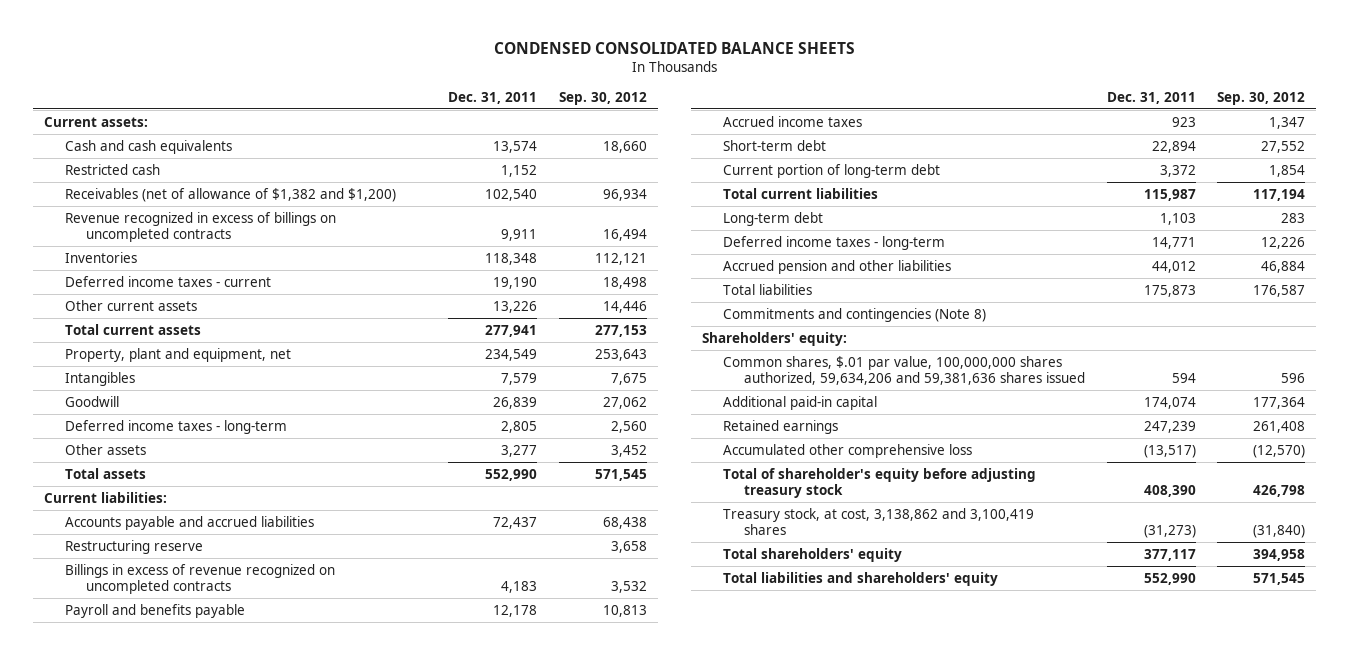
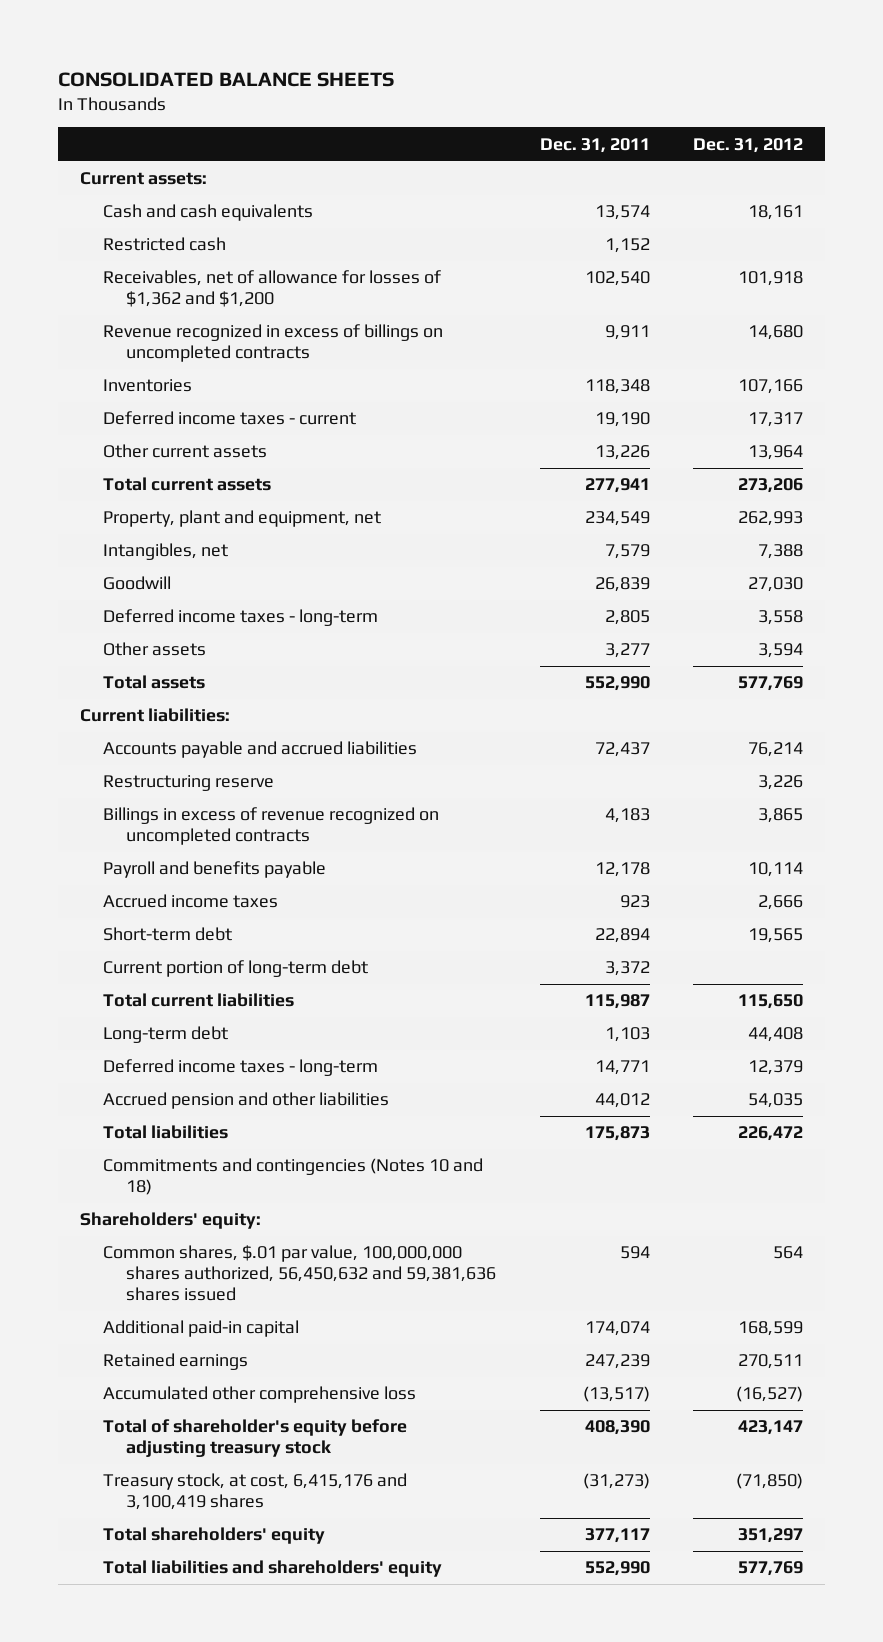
- CONDENSED CONSOLIDATED BALANCE SHEETS
+ CONSOLIDATED BALANCE SHEETS
- | Dec. 31, 2011 | Sep. 30, 2012
+ | Dec. 31, 2011 | Dec. 31, 2012
- Receivables (net of allowance of $1,382 and $1,200) | 102,540 | 96,934
+ Receivables, net of allowance for losses of $1,362 and $1,200 | 102,540 | 101,918
- Intangibles | 7,579 | 7,675
+ Intangibles, net | 7,579 | 7,388
- Commitments and contingencies (Note 8)
+ Commitments and contingencies (Notes 10 and 18)
- Common shares, $.01 par value, 100,000,000 shares authorized, 59,634,206 and 59,381,636 shares issued | 594 | 596
+ Common shares, $.01 par value, 100,000,000 shares authorized, 56,450,632 and 59,381,636 shares issued | 594 | 564
- Treasury stock, at cost, 3,138,862 and 3,100,419 shares | (31,273) | (31,840)
+ Treasury stock, at cost, 6,415,176 and 3,100,419 shares | (31,273) | (71,850)

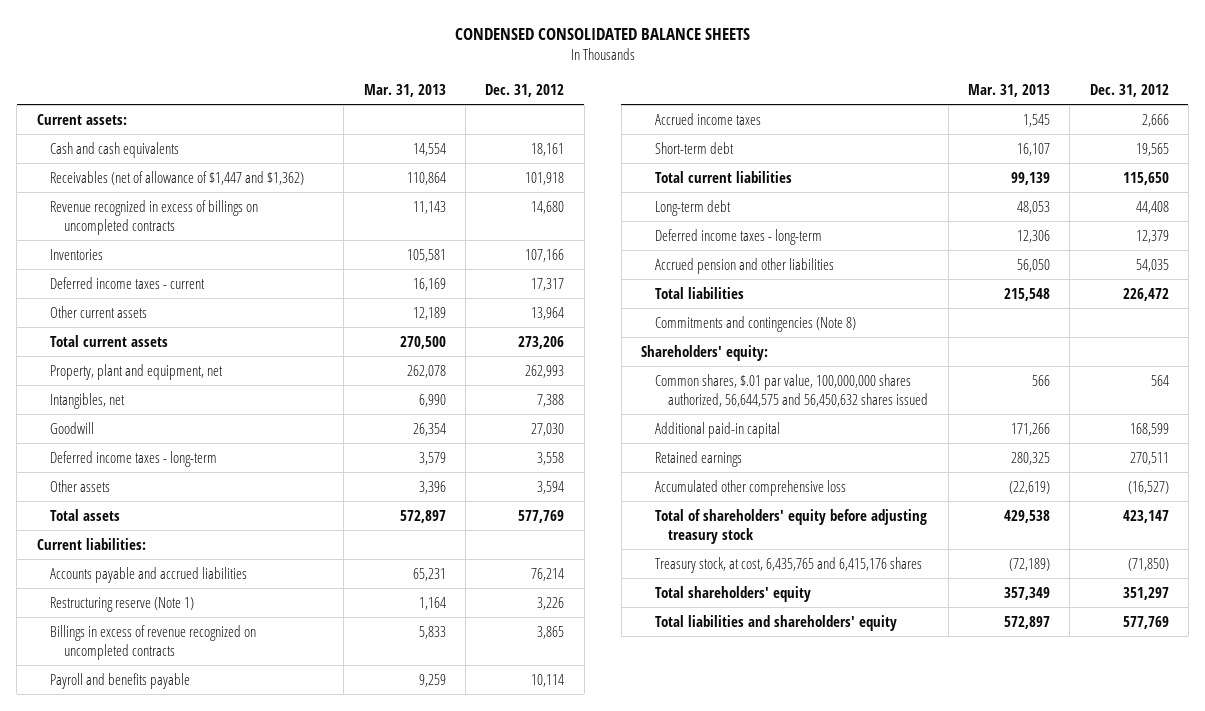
- CONSOLIDATED BALANCE SHEETS
+ CONDENSED CONSOLIDATED BALANCE SHEETS
- | Dec. 31, 2011 | Dec. 31, 2012
+ | Mar. 31, 2013 | Dec. 31, 2012
- Restricted cash | 1,152 |
- Receivables, net of allowance for losses of $1,362 and $1,200 | 102,540 | 101,918
+ Receivables (net of allowance of $1,447 and $1,362) | 110,864 | 101,918
- Restructuring reserve | | 3,226
+ Restructuring reserve (Note 1) | 1,164 | 3,226
- Current portion of long-term debt | 3,372 |
- Commitments and contingencies (Notes 10 and 18)
+ Commitments and contingencies (Note 8)
- Common shares, $.01 par value, 100,000,000 shares authorized, 56,450,632 and 59,381,636 shares issued | 594 | 564
+ Common shares, $.01 par value, 100,000,000 shares authorized, 56,644,575 and 56,450,632 shares issued | 566 | 564
- Total of shareholder's equity before adjusting treasury stock | 408,390 | 423,147
- Treasury stock, at cost, 6,415,176 and 3,100,419 shares | (31,273) | (71,850)
+ Total of shareholders' equity before adjusting treasury stock | 429,538 | 423,147
+ Treasury stock, at cost, 6,435,765 and 6,415,176 shares | (72,189) | (71,850)

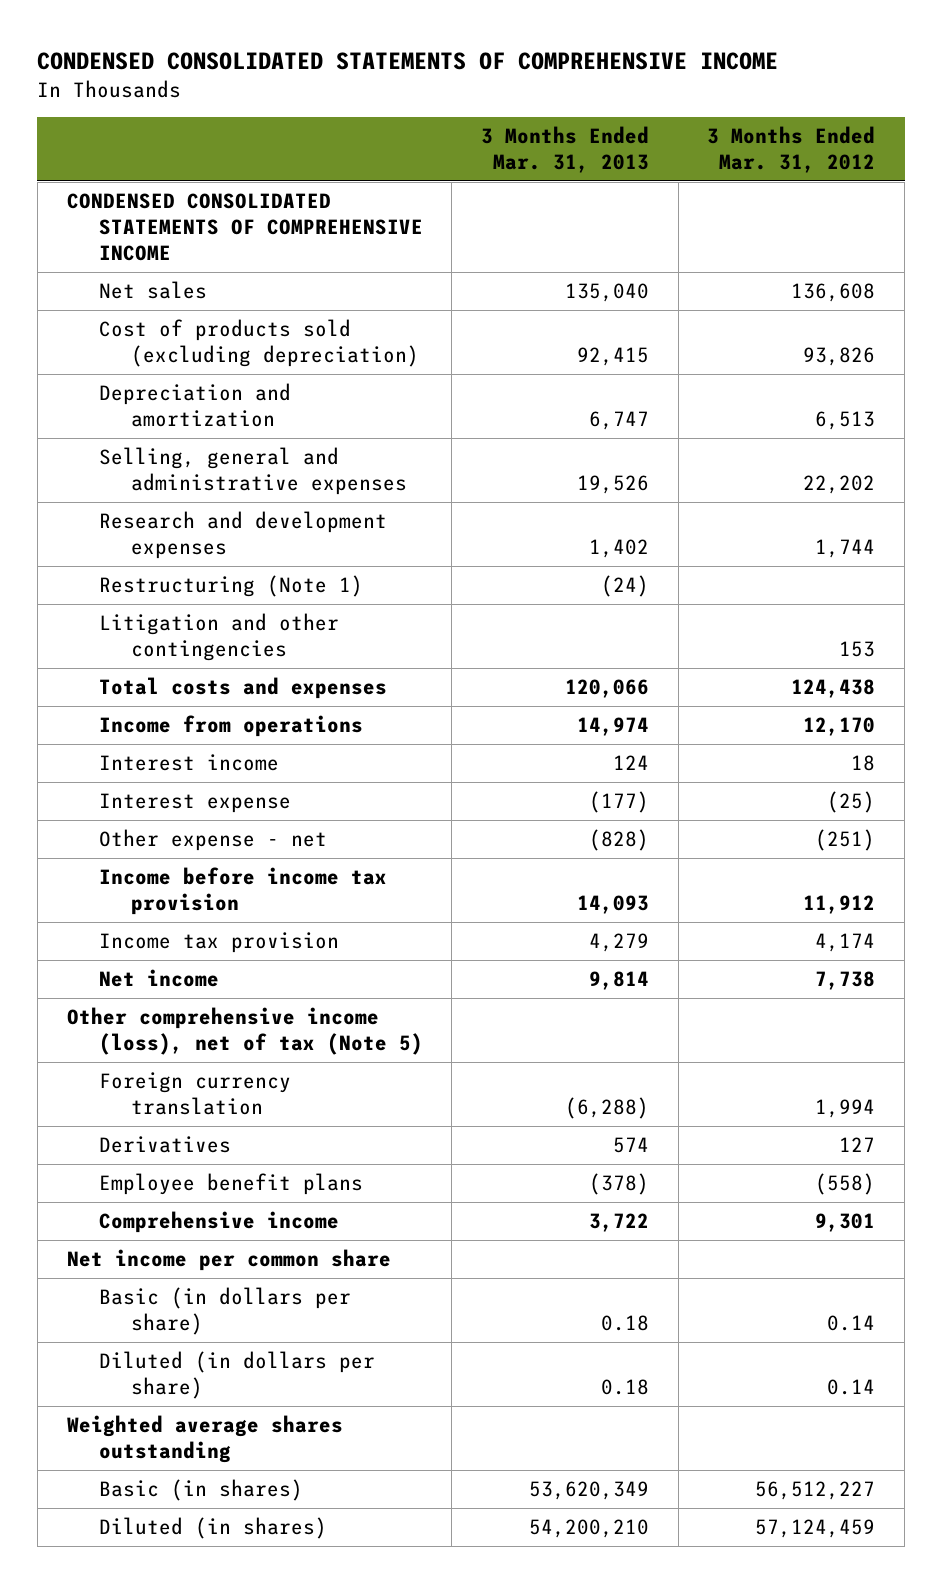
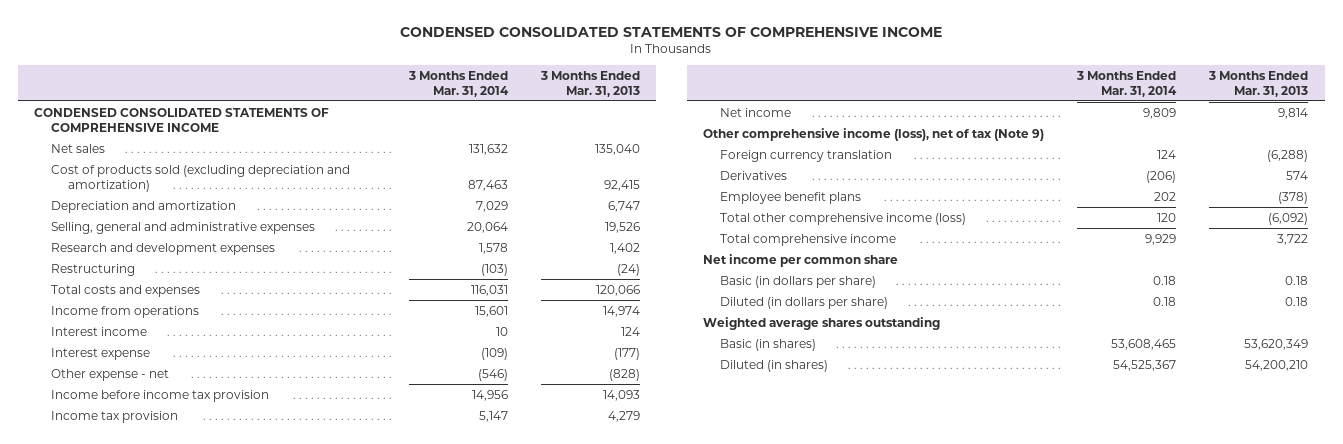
- | 3 Months Ended Mar. 31, 2013 | 3 Months Ended Mar. 31, 2012
+ | 3 Months Ended Mar. 31, 2014 | 3 Months Ended Mar. 31, 2013
- Cost of products sold (excluding depreciation) | 92,415 | 93,826
+ Cost of products sold (excluding depreciation and amortization) | 87,463 | 92,415
- Restructuring (Note 1) | (24) |
- Litigation and other contingencies | | 153
+ Restructuring | (103) | (24)
- Other comprehensive income (loss), net of tax (Note 5)
+ Other comprehensive income (loss), net of tax (Note 9)
- Comprehensive income | 3,722 | 9,301
+ Total other comprehensive income (loss) | 120 | (6,092)
+ Total comprehensive income | 9,929 | 3,722

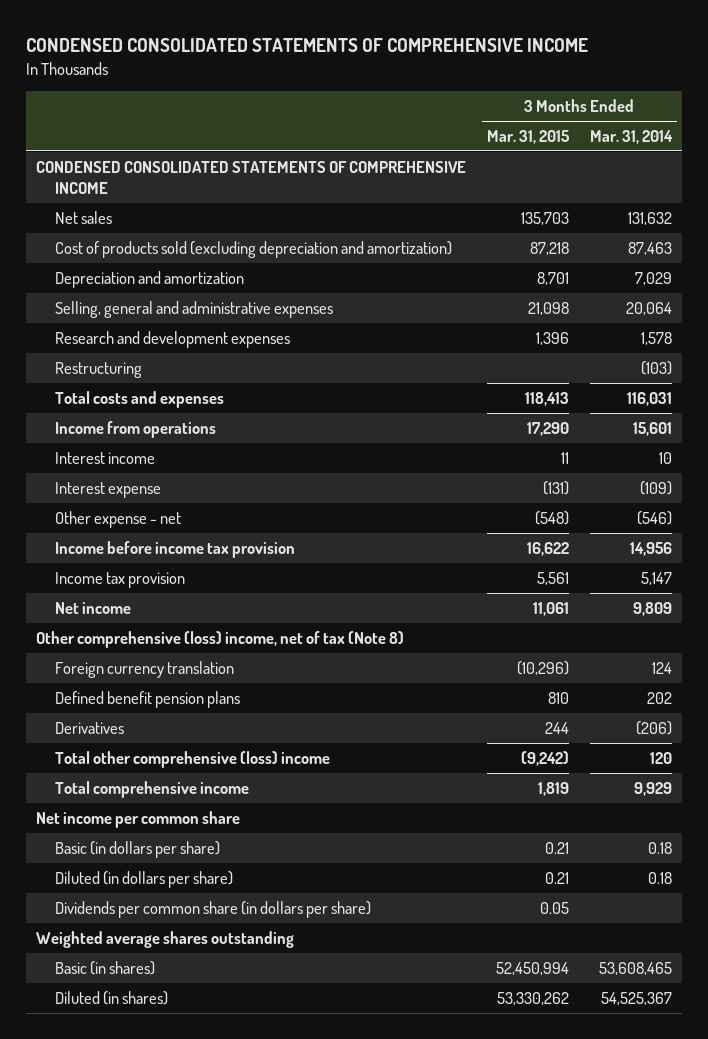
- | 3 Months Ended Mar. 31, 2014 | 3 Months Ended Mar. 31, 2013
+ | 3 Months Ended Mar. 31, 2015 | 3 Months Ended Mar. 31, 2014
- Other comprehensive income (loss), net of tax (Note 9)
+ Other comprehensive (loss) income, net of tax (Note 8)
+ Defined benefit pension plans | 810 | 202
- Employee benefit plans | 202 | (378)
- Total other comprehensive income (loss) | 120 | (6,092)
+ Total other comprehensive (loss) income | (9,242) | 120
+ Dividends per common share (in dollars per share) | 0.05 |

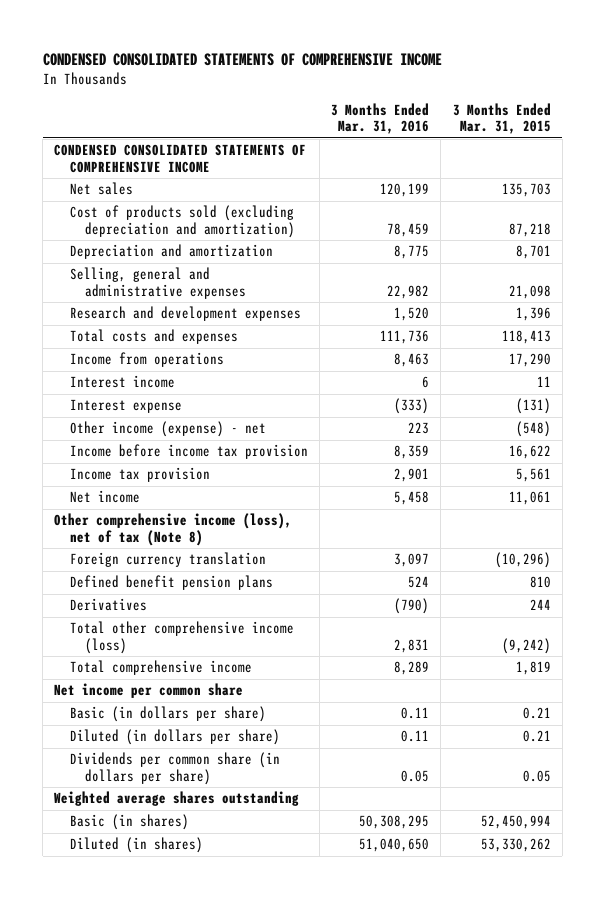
- | 3 Months Ended Mar. 31, 2015 | 3 Months Ended Mar. 31, 2014
+ | 3 Months Ended Mar. 31, 2016 | 3 Months Ended Mar. 31, 2015
- Restructuring | | (103)
- Other expense - net | (548) | (546)
+ Other income (expense) - net | 223 | (548)
- Other comprehensive (loss) income, net of tax (Note 8)
+ Other comprehensive income (loss), net of tax (Note 8)
- Total other comprehensive (loss) income | (9,242) | 120
+ Total other comprehensive income (loss) | 2,831 | (9,242)

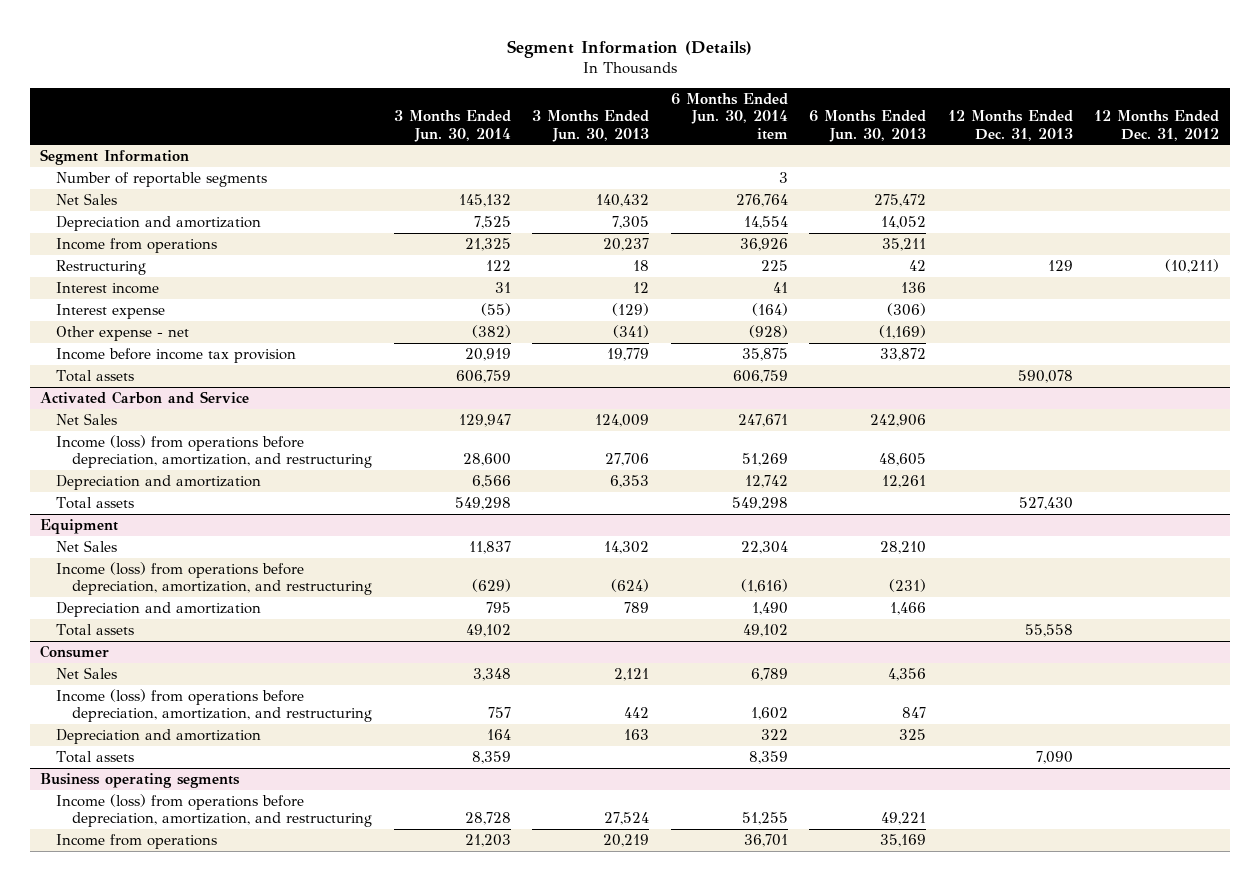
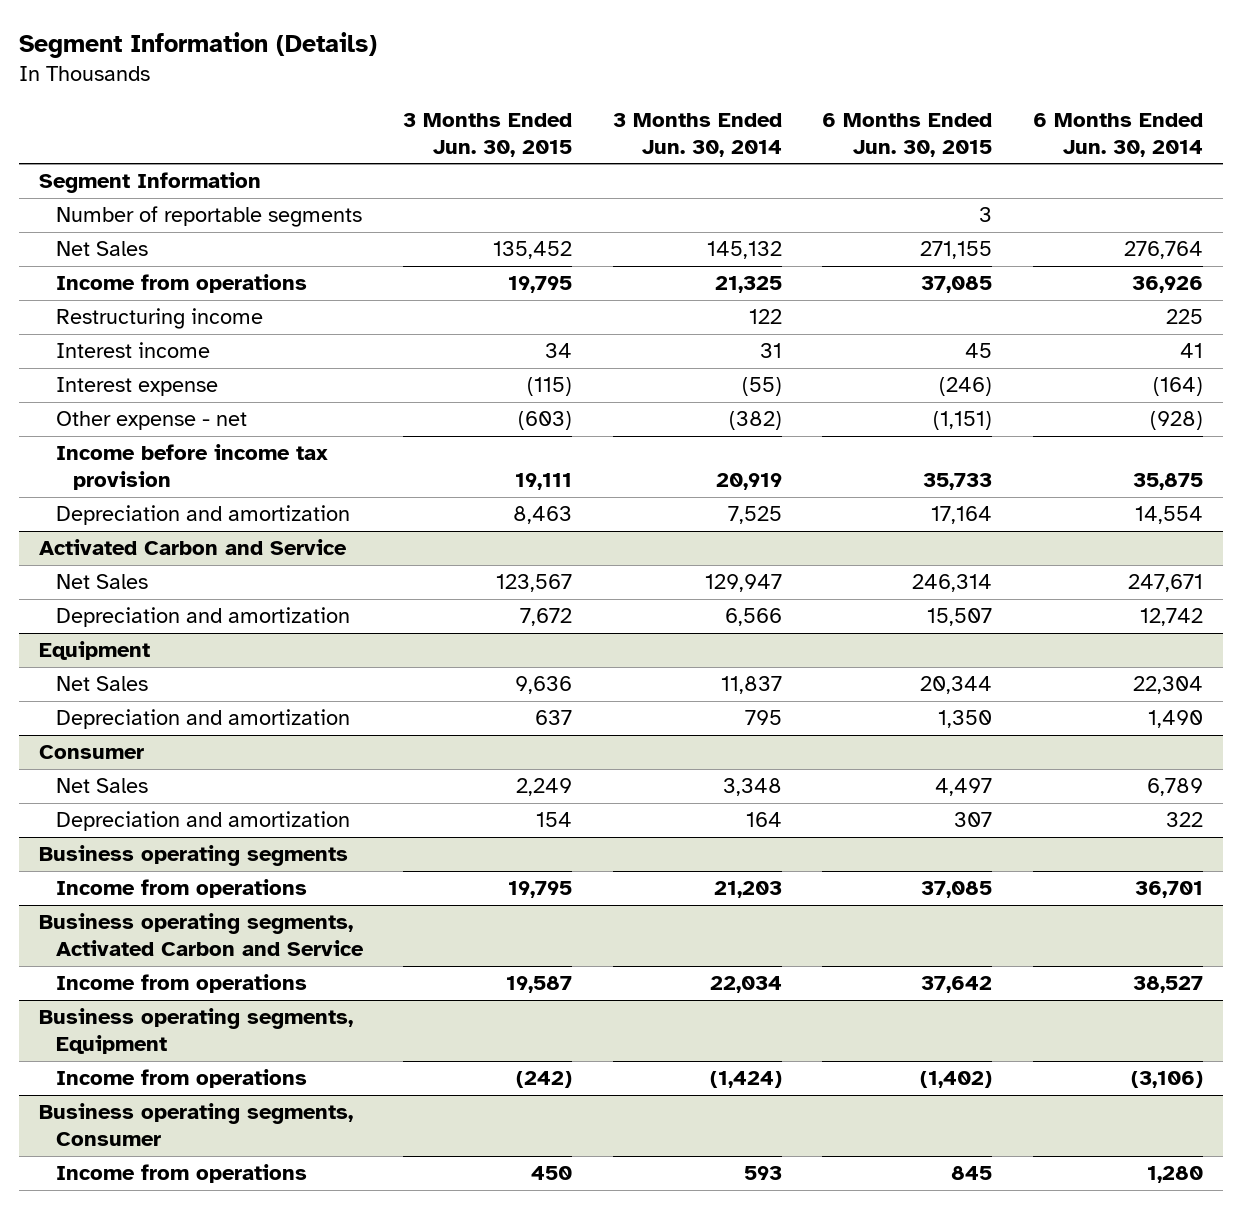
- | 3 Months Ended Jun. 30, 2014 | 3 Months Ended Jun. 30, 2013 | 6 Months Ended Jun. 30, 2014 item | 6 Months Ended Jun. 30, 2013 | 12 Months Ended Dec. 31, 2013 | 12 Months Ended Dec. 31, 2012
+ | 3 Months Ended Jun. 30, 2015 | 3 Months Ended Jun. 30, 2014 | 6 Months Ended Jun. 30, 2015 | 6 Months Ended Jun. 30, 2014
- Restructuring | 122 | 18 | 225 | 42 | 129 | (10,211)
+ Restructuring income | | 122 | | 225
- Total assets | 606,759 | | 606,759 | | 590,078 |
moved down: Depreciation and amortization | 8,463 | 7,525 | 17,164 | 14,554
@ Activated Carbon and Service
- Income (loss) from operations before depreciation, amortization, and restructuring | 28,600 | 27,706 | 51,269 | 48,605 | |
- Total assets | 549,298 | | 549,298 | | 527,430 |
@ Equipment
- Income (loss) from operations before depreciation, amortization, and restructuring | (629) | (624) | (1,616) | (231) | |
- Total assets | 49,102 | | 49,102 | | 55,558 |
@ Consumer
- Income (loss) from operations before depreciation, amortization, and restructuring | 757 | 442 | 1,602 | 847 | |
- Total assets | 8,359 | | 8,359 | | 7,090 |
@ Business operating segments
- Income (loss) from operations before depreciation, amortization, and restructuring | 28,728 | 27,524 | 51,255 | 49,221 | |
+ Business operating segments, Activated Carbon and Service
+ Income from operations | 19,587 | 22,034 | 37,642 | 38,527
+ Business operating segments, Equipment
+ Income from operations | (242) | (1,424) | (1,402) | (3,106)
+ Business operating segments, Consumer
+ Income from operations | 450 | 593 | 845 | 1,280

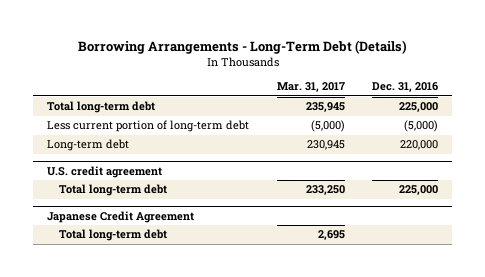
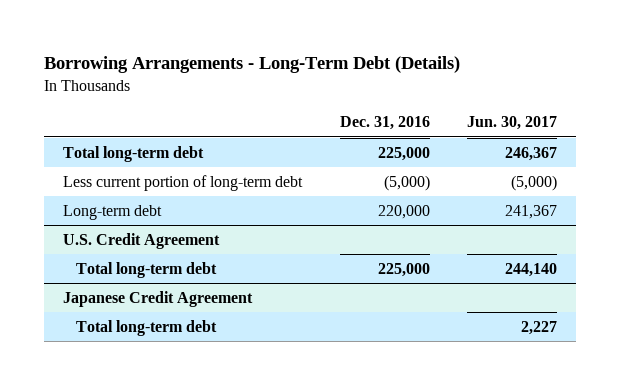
- | Mar. 31, 2017 | Dec. 31, 2016
+ | Dec. 31, 2016 | Jun. 30, 2017
- U.S. credit agreement
+ U.S. Credit Agreement

